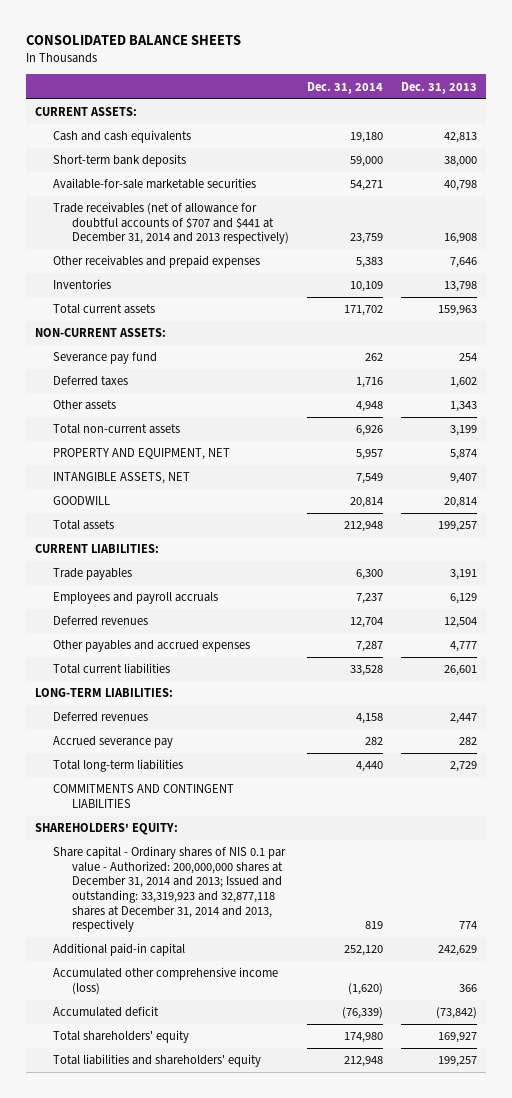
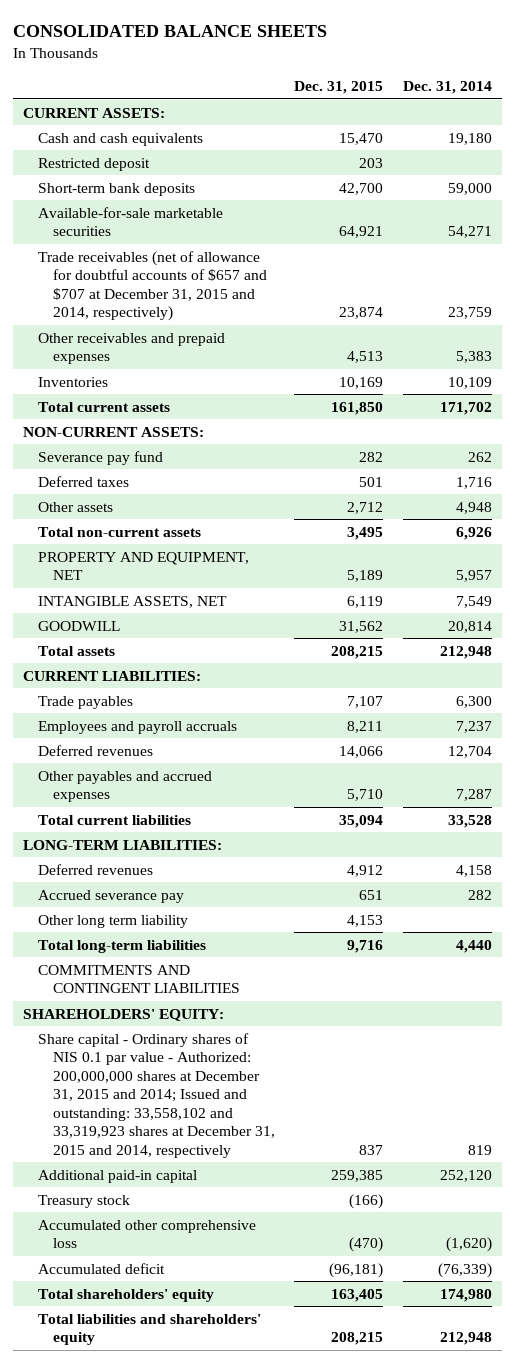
- | Dec. 31, 2014 | Dec. 31, 2013
+ | Dec. 31, 2015 | Dec. 31, 2014
+ Restricted deposit | 203 |
- Trade receivables (net of allowance for doubtful accounts of $707 and $441 at December 31, 2014 and 2013 respectively) | 23,759 | 16,908
+ Trade receivables (net of allowance for doubtful accounts of $657 and $707 at December 31, 2015 and 2014, respectively) | 23,874 | 23,759
+ Other long term liability | 4,153 |
- Share capital - Ordinary shares of NIS 0.1 par value - Authorized: 200,000,000 shares at December 31, 2014 and 2013; Issued and outstanding: 33,319,923 and 32,877,118 shares at December 31, 2014 and 2013, respectively | 819 | 774
+ Share capital - Ordinary shares of NIS 0.1 par value - Authorized: 200,000,000 shares at December 31, 2015 and 2014; Issued and outstanding: 33,558,102 and 33,319,923 shares at December 31, 2015 and 2014, respectively | 837 | 819
- Accumulated other comprehensive income (loss) | (1,620) | 366
+ Treasury stock | (166) |
+ Accumulated other comprehensive loss | (470) | (1,620)

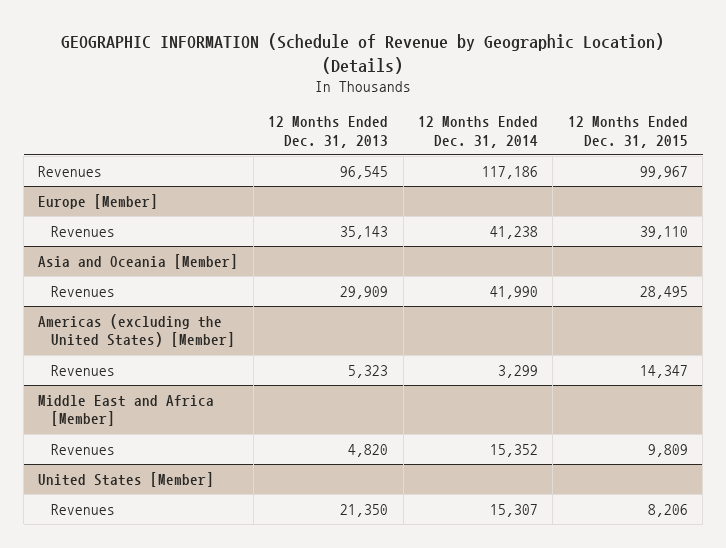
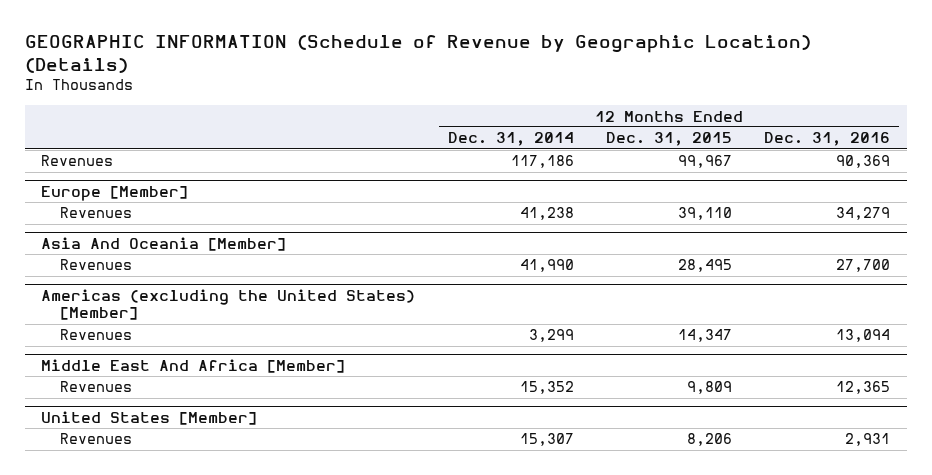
- | 12 Months Ended Dec. 31, 2013 | 12 Months Ended Dec. 31, 2014 | 12 Months Ended Dec. 31, 2015
+ | 12 Months Ended Dec. 31, 2014 | 12 Months Ended Dec. 31, 2015 | 12 Months Ended Dec. 31, 2016
- Asia and Oceania [Member]
+ Asia And Oceania [Member]
- Middle East and Africa [Member]
+ Middle East And Africa [Member]

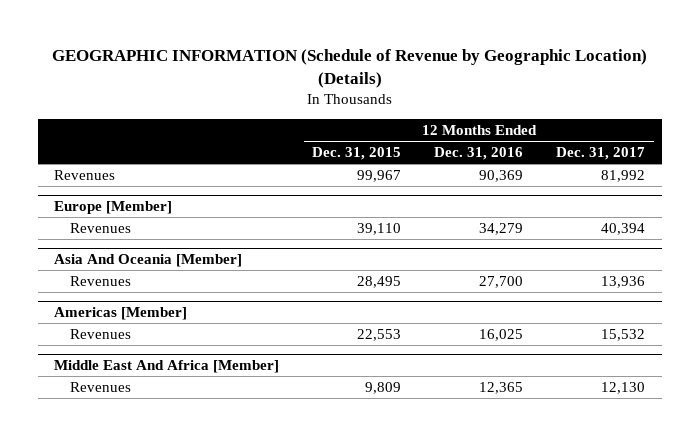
- | 12 Months Ended Dec. 31, 2014 | 12 Months Ended Dec. 31, 2015 | 12 Months Ended Dec. 31, 2016
+ | 12 Months Ended Dec. 31, 2015 | 12 Months Ended Dec. 31, 2016 | 12 Months Ended Dec. 31, 2017
- Americas (excluding the United States) [Member]
- Revenues | 3,299 | 14,347 | 13,094
+ Americas [Member]
+ Revenues | 22,553 | 16,025 | 15,532
- United States [Member]
- Revenues | 15,307 | 8,206 | 2,931

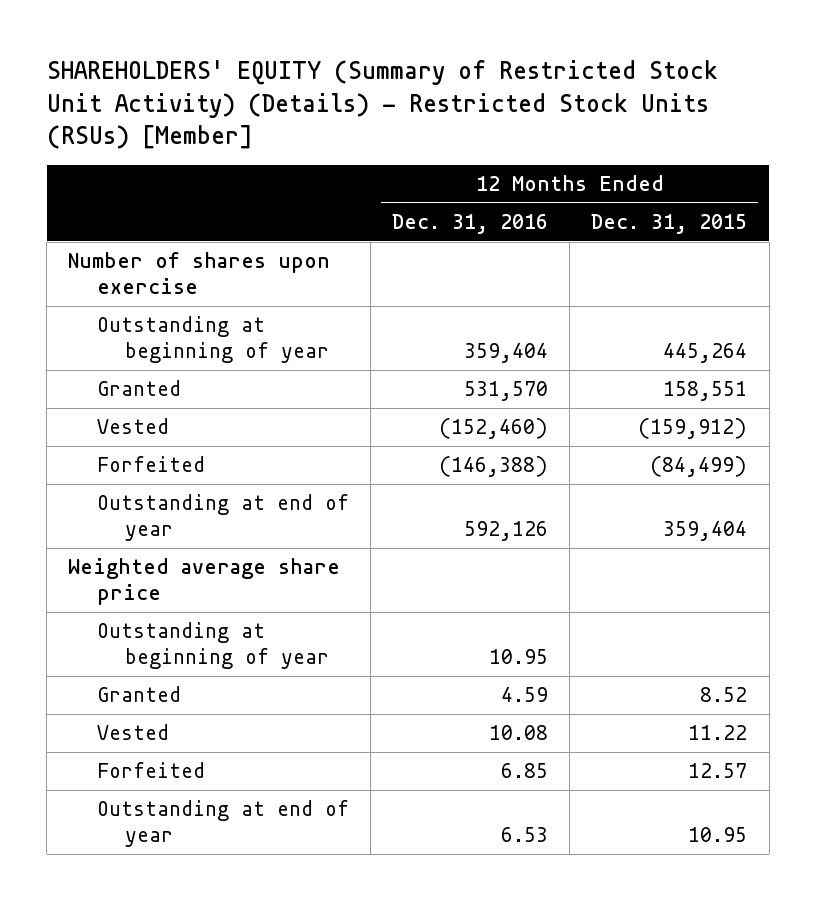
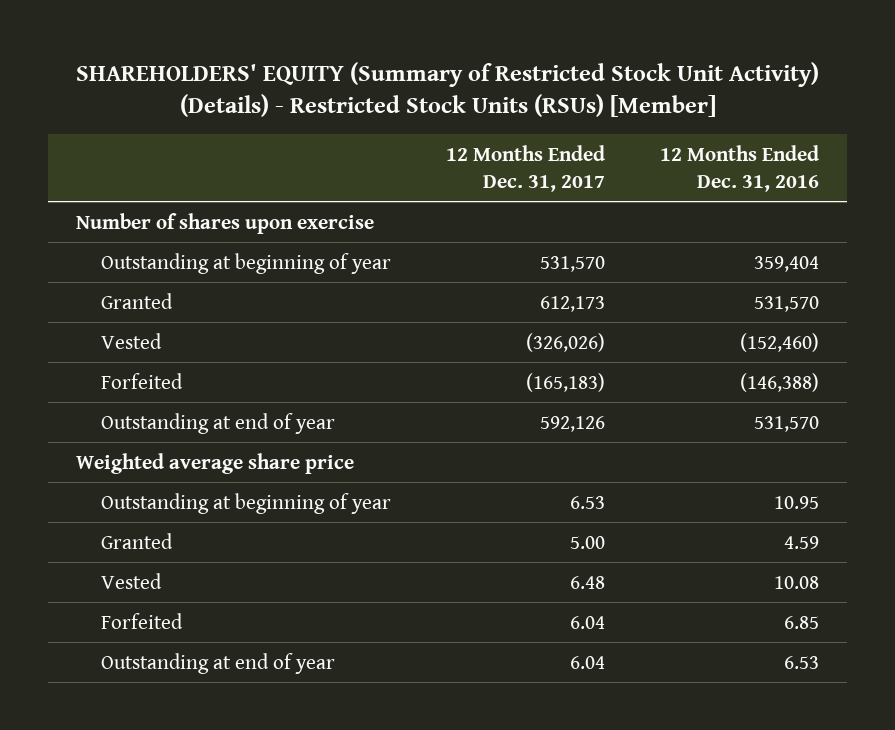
- | 12 Months Ended Dec. 31, 2016 | 12 Months Ended Dec. 31, 2015
+ | 12 Months Ended Dec. 31, 2017 | 12 Months Ended Dec. 31, 2016
- Outstanding at end of year | 592,126 | 359,404
+ Outstanding at end of year | 592,126 | 531,570

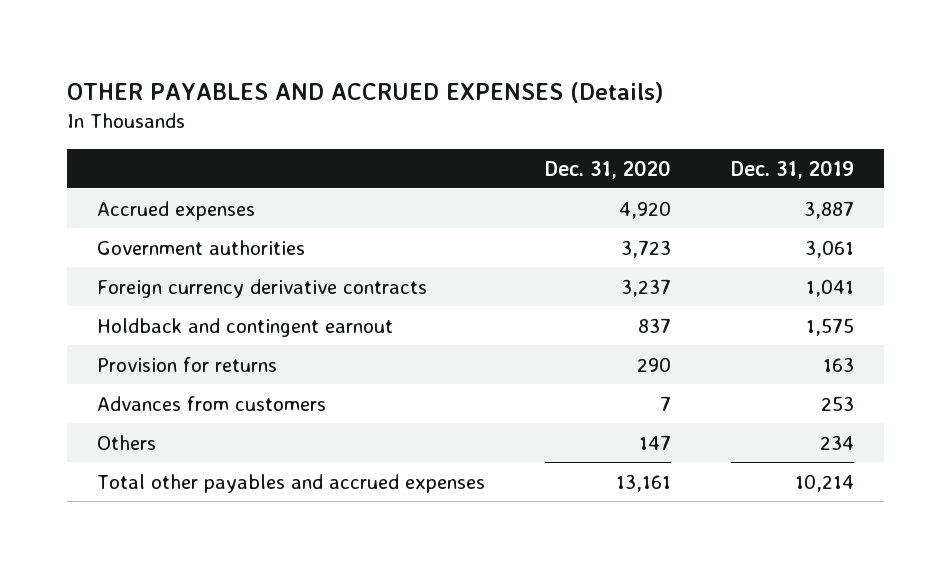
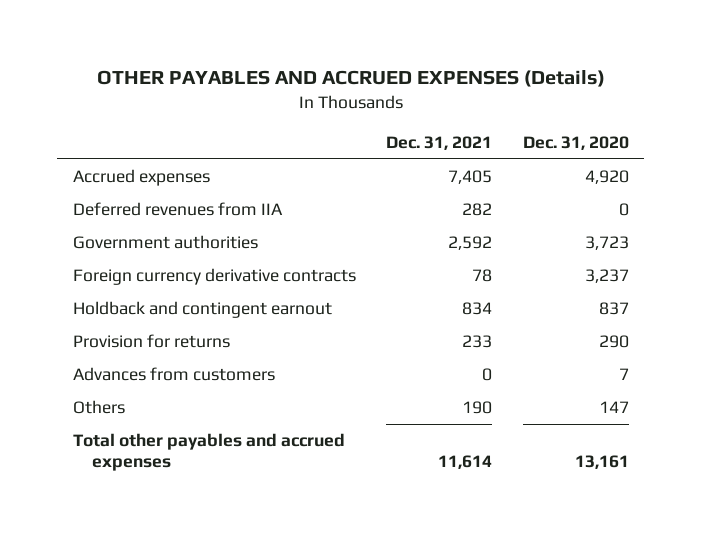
- | Dec. 31, 2020 | Dec. 31, 2019
+ | Dec. 31, 2021 | Dec. 31, 2020
+ Deferred revenues from IIA | 282 | 0

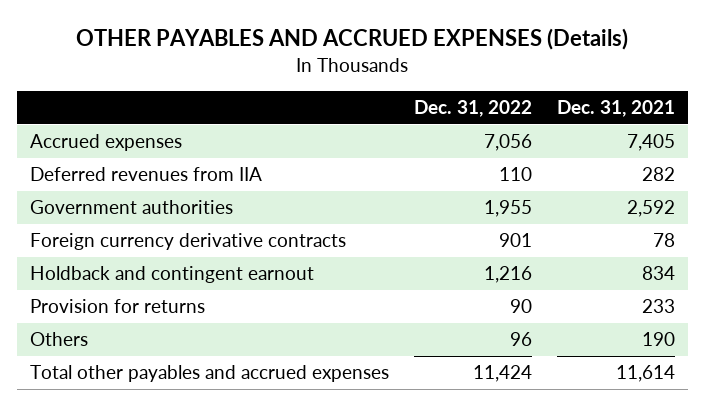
- | Dec. 31, 2021 | Dec. 31, 2020
+ | Dec. 31, 2022 | Dec. 31, 2021
- Advances from customers | 0 | 7

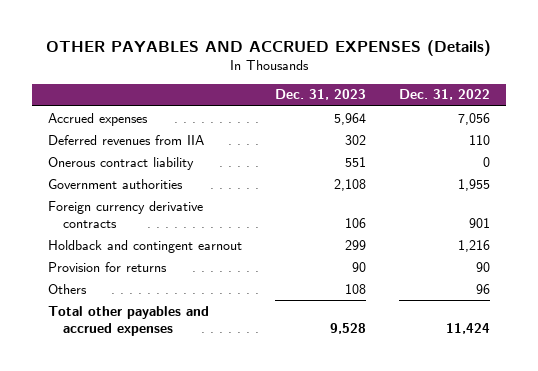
- | Dec. 31, 2022 | Dec. 31, 2021
+ | Dec. 31, 2023 | Dec. 31, 2022
+ Onerous contract liability | 551 | 0

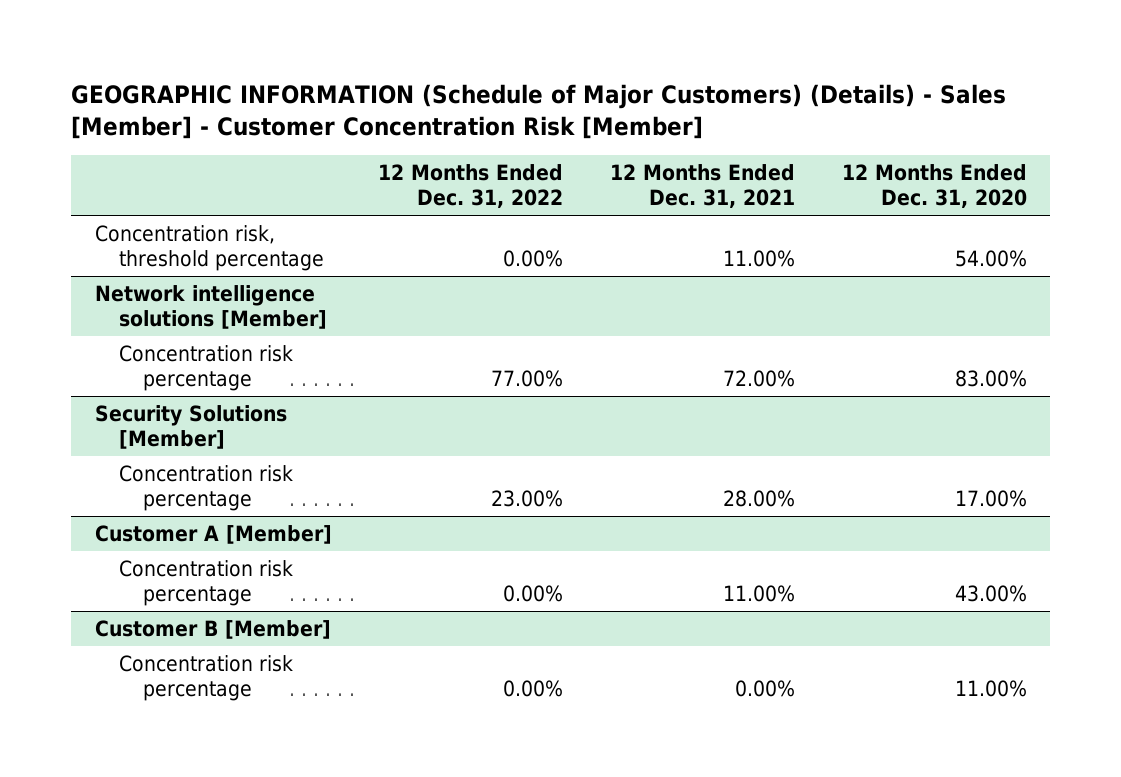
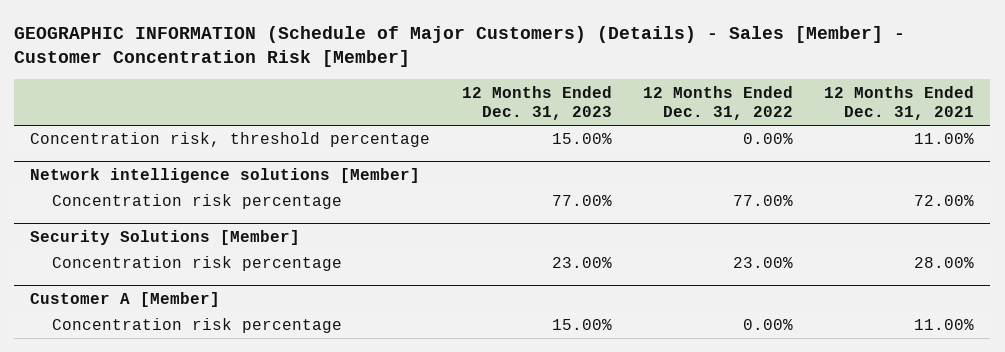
- | 12 Months Ended Dec. 31, 2022 | 12 Months Ended Dec. 31, 2021 | 12 Months Ended Dec. 31, 2020
+ | 12 Months Ended Dec. 31, 2023 | 12 Months Ended Dec. 31, 2022 | 12 Months Ended Dec. 31, 2021
- Customer B [Member]
- Concentration risk percentage | 0.00% | 0.00% | 11.00%

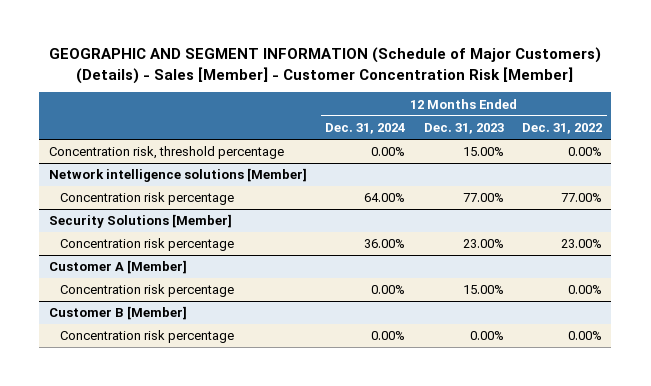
- GEOGRAPHIC INFORMATION (Schedule of Major Customers) (Details) - Sales [Member] - Customer Concentration Risk [Member]
+ GEOGRAPHIC AND SEGMENT INFORMATION (Schedule of Major Customers) (Details) - Sales [Member] - Customer Concentration Risk [Member]
- | 12 Months Ended Dec. 31, 2023 | 12 Months Ended Dec. 31, 2022 | 12 Months Ended Dec. 31, 2021
+ | 12 Months Ended Dec. 31, 2024 | 12 Months Ended Dec. 31, 2023 | 12 Months Ended Dec. 31, 2022
+ Customer B [Member]
+ Concentration risk percentage | 0.00% | 0.00% | 0.00%

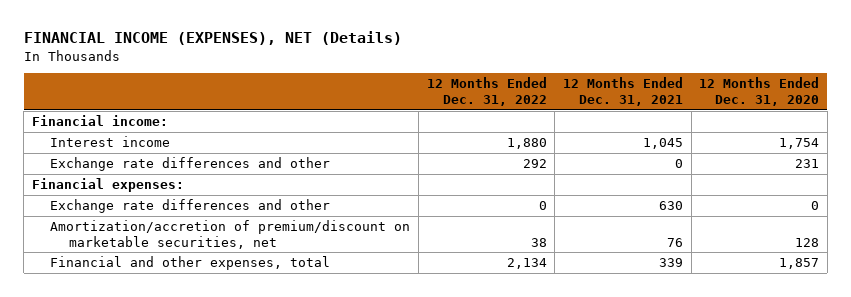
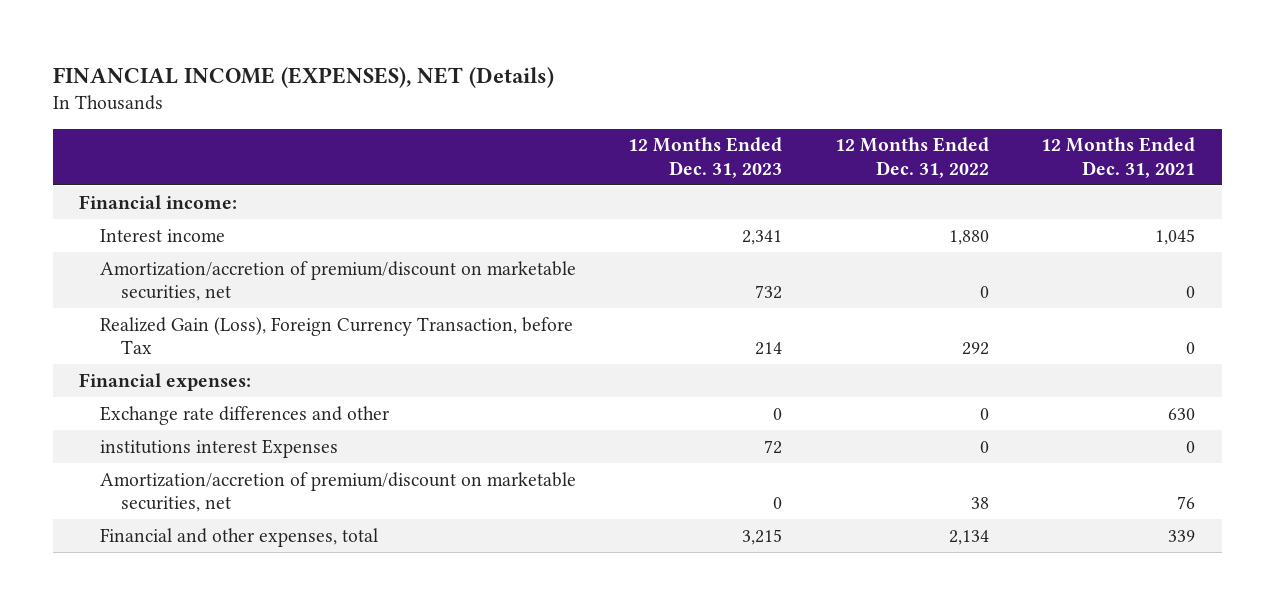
- | 12 Months Ended Dec. 31, 2022 | 12 Months Ended Dec. 31, 2021 | 12 Months Ended Dec. 31, 2020
+ | 12 Months Ended Dec. 31, 2023 | 12 Months Ended Dec. 31, 2022 | 12 Months Ended Dec. 31, 2021
- Exchange rate differences and other | 292 | 0 | 231
+ Amortization/accretion of premium/discount on marketable securities, net | 732 | 0 | 0
+ Realized Gain (Loss), Foreign Currency Transaction, before Tax | 214 | 292 | 0
+ institutions interest Expenses | 72 | 0 | 0

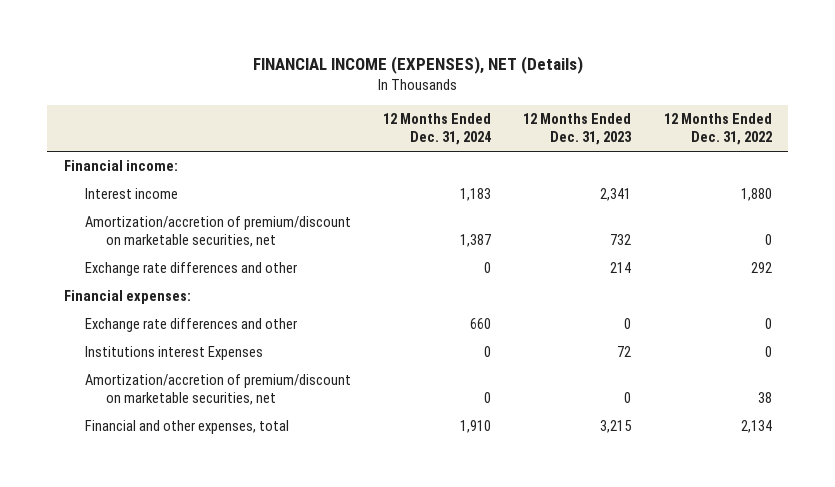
- | 12 Months Ended Dec. 31, 2023 | 12 Months Ended Dec. 31, 2022 | 12 Months Ended Dec. 31, 2021
+ | 12 Months Ended Dec. 31, 2024 | 12 Months Ended Dec. 31, 2023 | 12 Months Ended Dec. 31, 2022
- Realized Gain (Loss), Foreign Currency Transaction, before Tax | 214 | 292 | 0
+ Exchange rate differences and other | 0 | 214 | 292
- institutions interest Expenses | 72 | 0 | 0
+ Institutions interest Expenses | 0 | 72 | 0

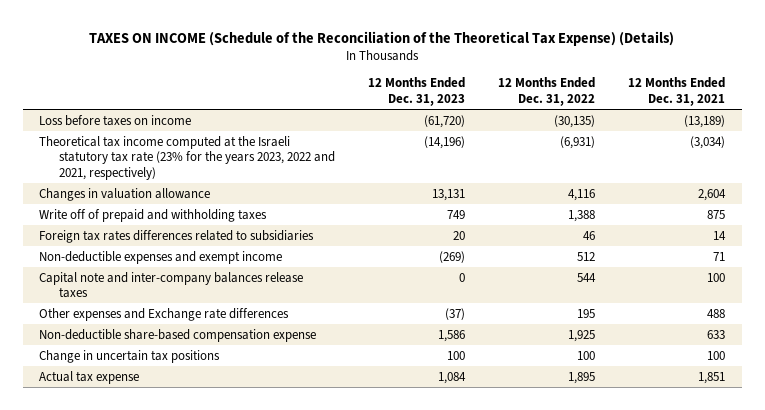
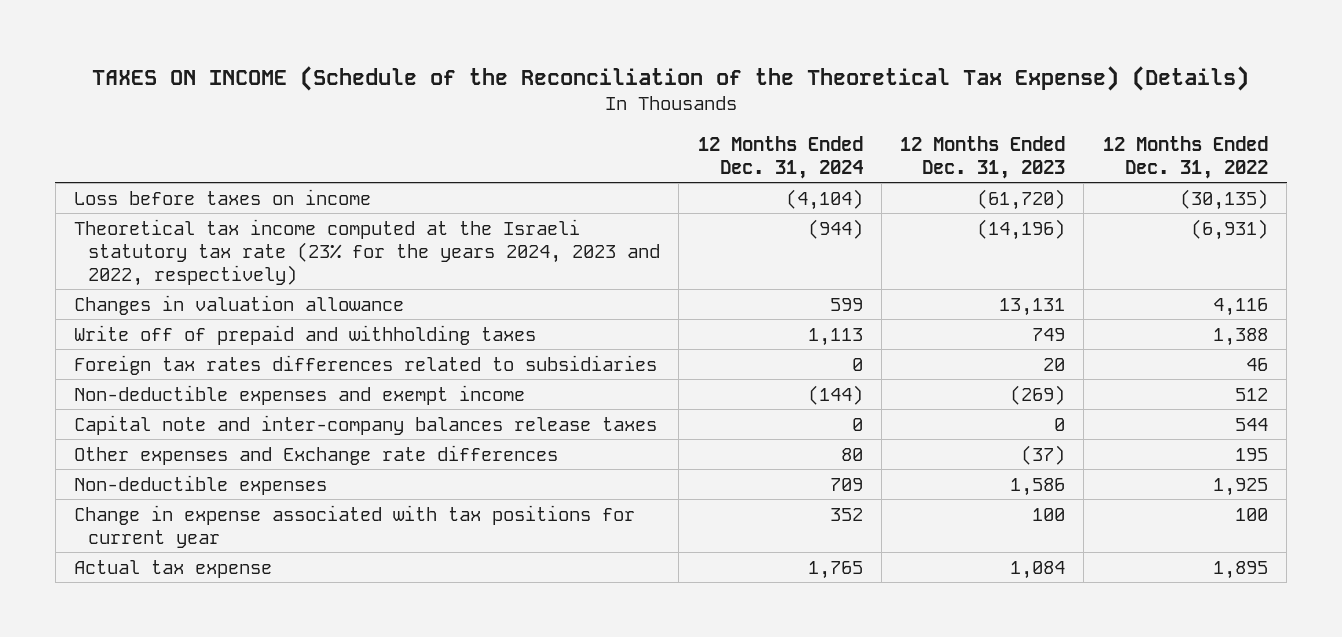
- | 12 Months Ended Dec. 31, 2023 | 12 Months Ended Dec. 31, 2022 | 12 Months Ended Dec. 31, 2021
+ | 12 Months Ended Dec. 31, 2024 | 12 Months Ended Dec. 31, 2023 | 12 Months Ended Dec. 31, 2022
- Theoretical tax income computed at the Israeli statutory tax rate (23% for the years 2023, 2022 and 2021, respectively) | (14,196) | (6,931) | (3,034)
+ Theoretical tax income computed at the Israeli statutory tax rate (23% for the years 2024, 2023 and 2022, respectively) | (944) | (14,196) | (6,931)
- Non-deductible share-based compensation expense | 1,586 | 1,925 | 633
- Change in uncertain tax positions | 100 | 100 | 100
+ Non-deductible expenses | 709 | 1,586 | 1,925
+ Change in expense associated with tax positions for current year | 352 | 100 | 100

